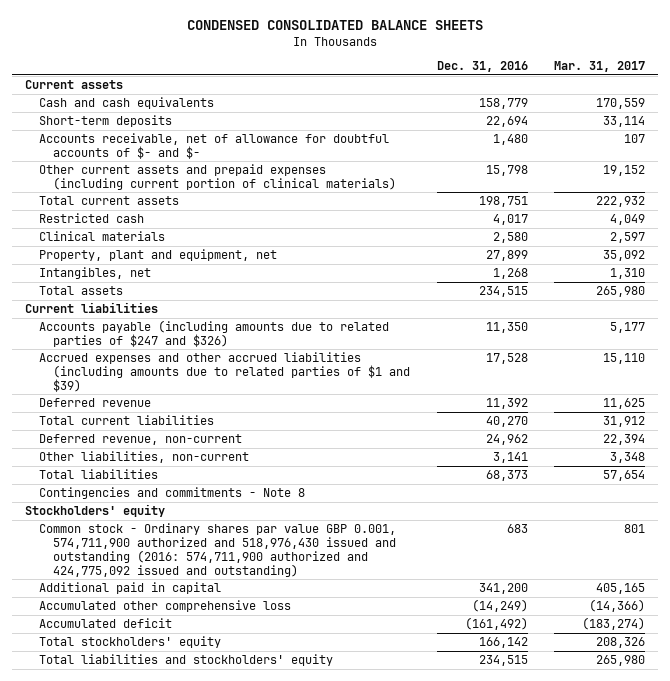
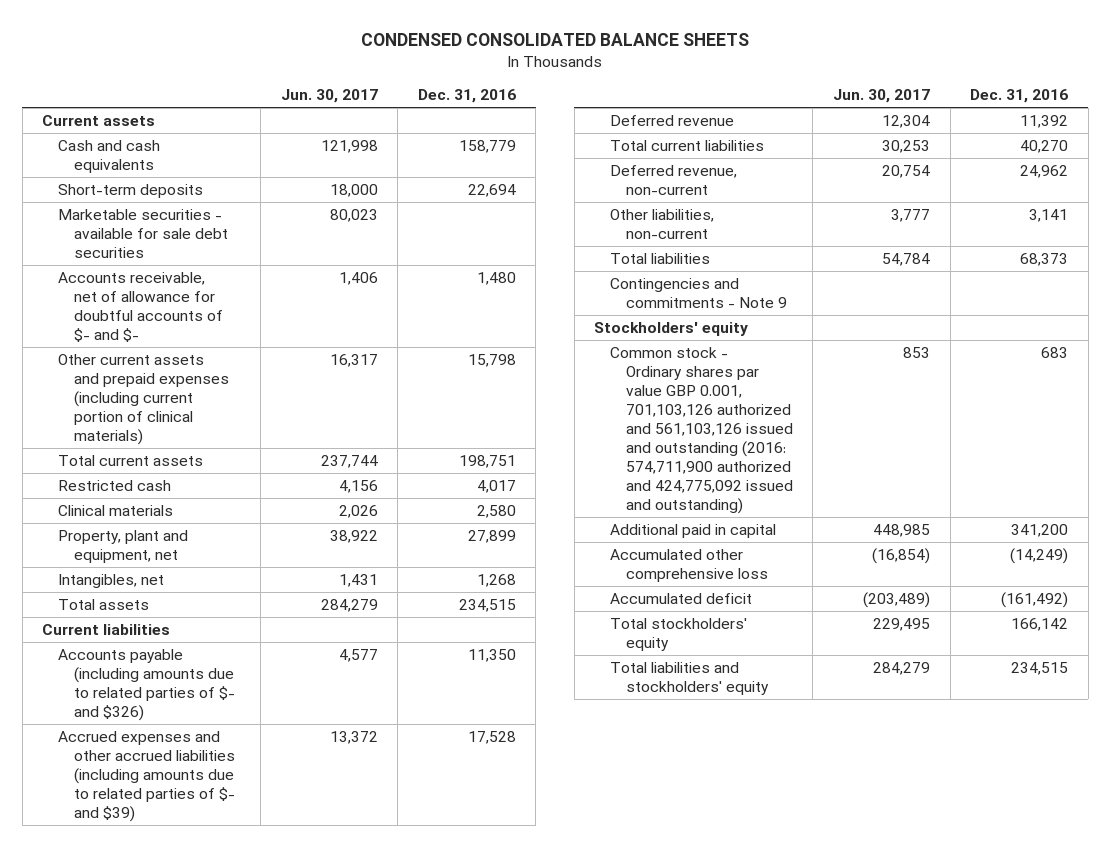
- | Dec. 31, 2016 | Mar. 31, 2017
+ | Jun. 30, 2017 | Dec. 31, 2016
+ Marketable securities - available for sale debt securities | 80,023 |
- Accounts payable (including amounts due to related parties of $247 and $326) | 11,350 | 5,177
- Accrued expenses and other accrued liabilities (including amounts due to related parties of $1 and $39) | 17,528 | 15,110
+ Accounts payable (including amounts due to related parties of $- and $326) | 4,577 | 11,350
+ Accrued expenses and other accrued liabilities (including amounts due to related parties of $- and $39) | 13,372 | 17,528
- Contingencies and commitments - Note 8
+ Contingencies and commitments - Note 9
- Common stock - Ordinary shares par value GBP 0.001, 574,711,900 authorized and 518,976,430 issued and outstanding (2016: 574,711,900 authorized and 424,775,092 issued and outstanding) | 683 | 801
+ Common stock - Ordinary shares par value GBP 0.001, 701,103,126 authorized and 561,103,126 issued and outstanding (2016: 574,711,900 authorized and 424,775,092 issued and outstanding) | 853 | 683

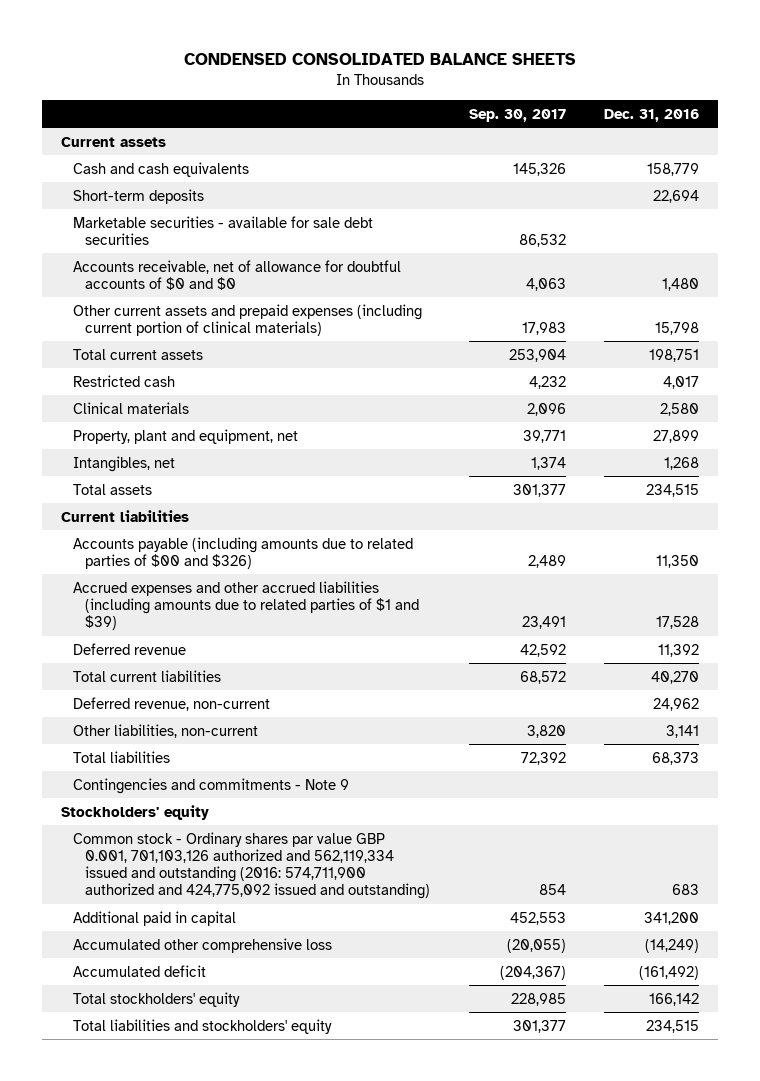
- | Jun. 30, 2017 | Dec. 31, 2016
+ | Sep. 30, 2017 | Dec. 31, 2016
- Accounts receivable, net of allowance for doubtful accounts of $- and $- | 1,406 | 1,480
+ Accounts receivable, net of allowance for doubtful accounts of $0 and $0 | 4,063 | 1,480
- Accounts payable (including amounts due to related parties of $- and $326) | 4,577 | 11,350
- Accrued expenses and other accrued liabilities (including amounts due to related parties of $- and $39) | 13,372 | 17,528
+ Accounts payable (including amounts due to related parties of $00 and $326) | 2,489 | 11,350
+ Accrued expenses and other accrued liabilities (including amounts due to related parties of $1 and $39) | 23,491 | 17,528
- Common stock - Ordinary shares par value GBP 0.001, 701,103,126 authorized and 561,103,126 issued and outstanding (2016: 574,711,900 authorized and 424,775,092 issued and outstanding) | 853 | 683
+ Common stock - Ordinary shares par value GBP 0.001, 701,103,126 authorized and 562,119,334 issued and outstanding (2016: 574,711,900 authorized and 424,775,092 issued and outstanding) | 854 | 683

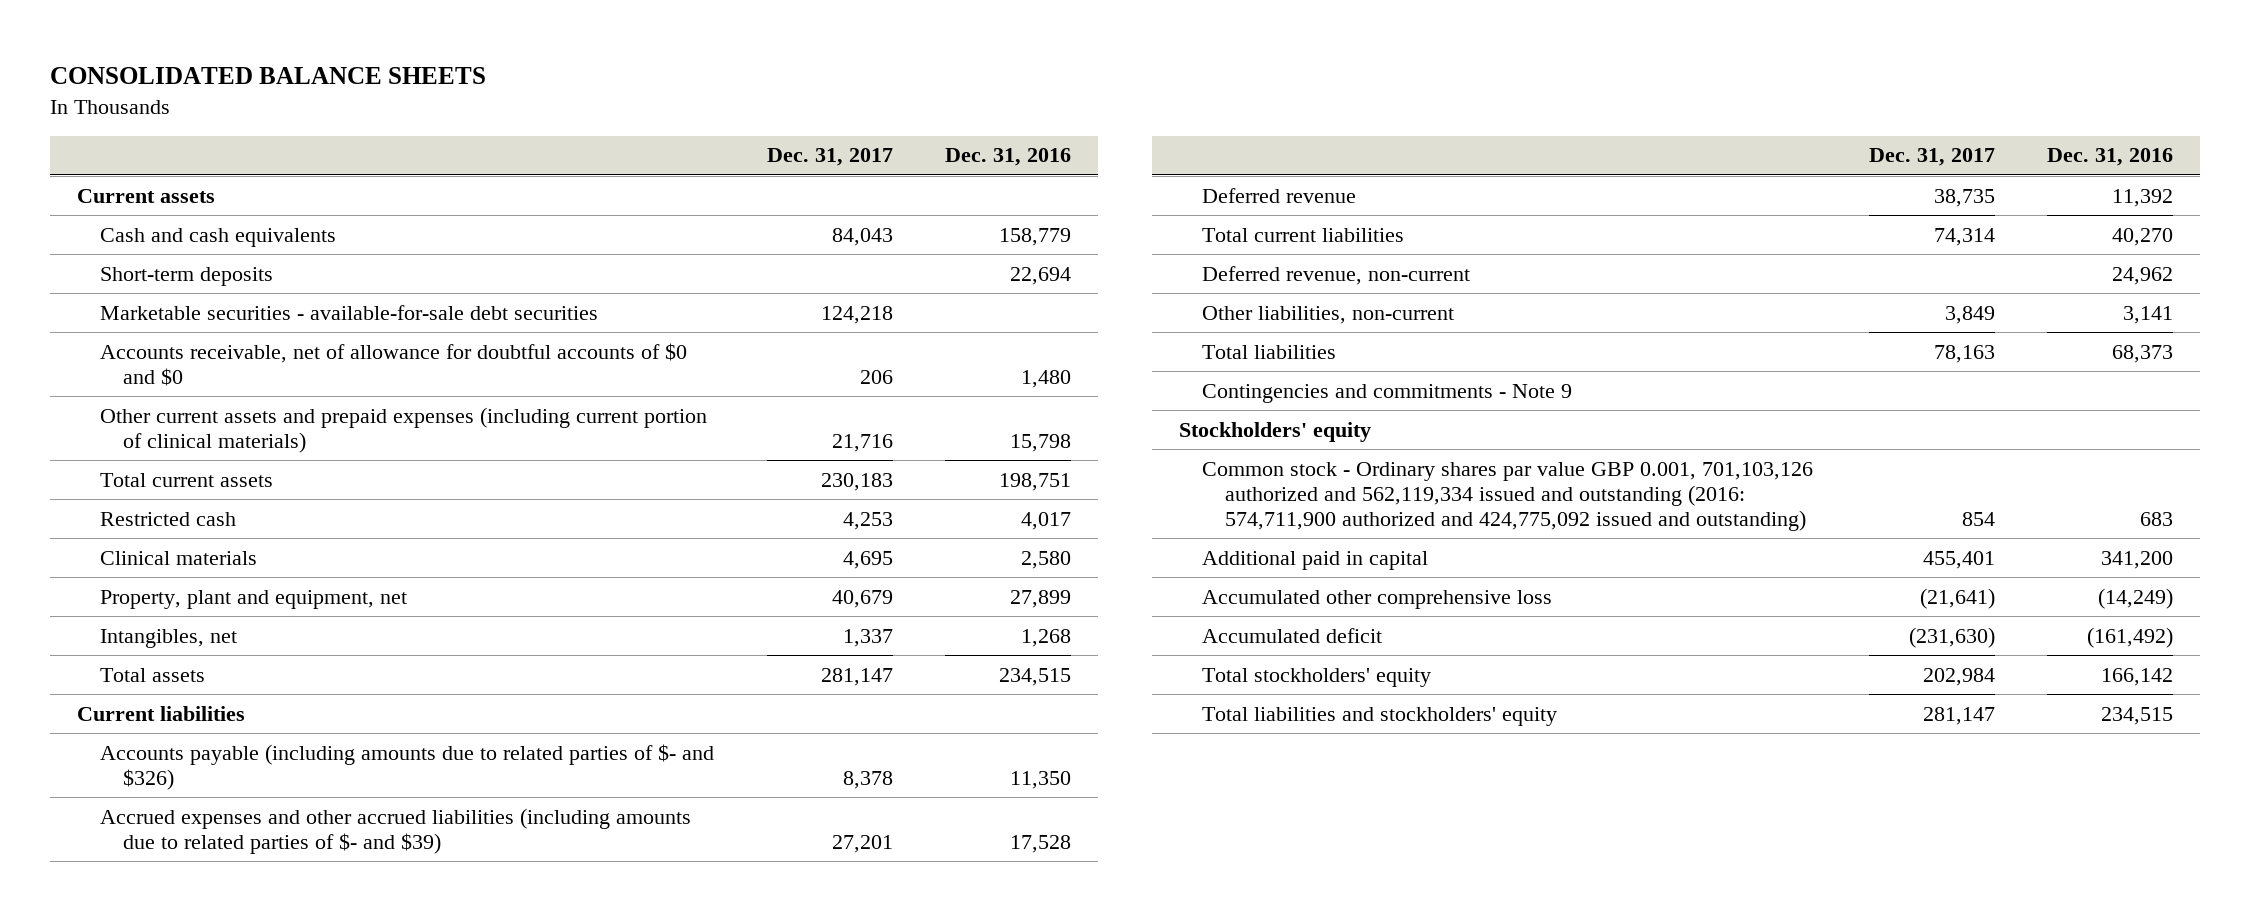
- CONDENSED CONSOLIDATED BALANCE SHEETS
+ CONSOLIDATED BALANCE SHEETS
- | Sep. 30, 2017 | Dec. 31, 2016
+ | Dec. 31, 2017 | Dec. 31, 2016
- Marketable securities - available for sale debt securities | 86,532 |
+ Marketable securities - available-for-sale debt securities | 124,218 |
- Accounts payable (including amounts due to related parties of $00 and $326) | 2,489 | 11,350
- Accrued expenses and other accrued liabilities (including amounts due to related parties of $1 and $39) | 23,491 | 17,528
+ Accounts payable (including amounts due to related parties of $- and $326) | 8,378 | 11,350
+ Accrued expenses and other accrued liabilities (including amounts due to related parties of $- and $39) | 27,201 | 17,528

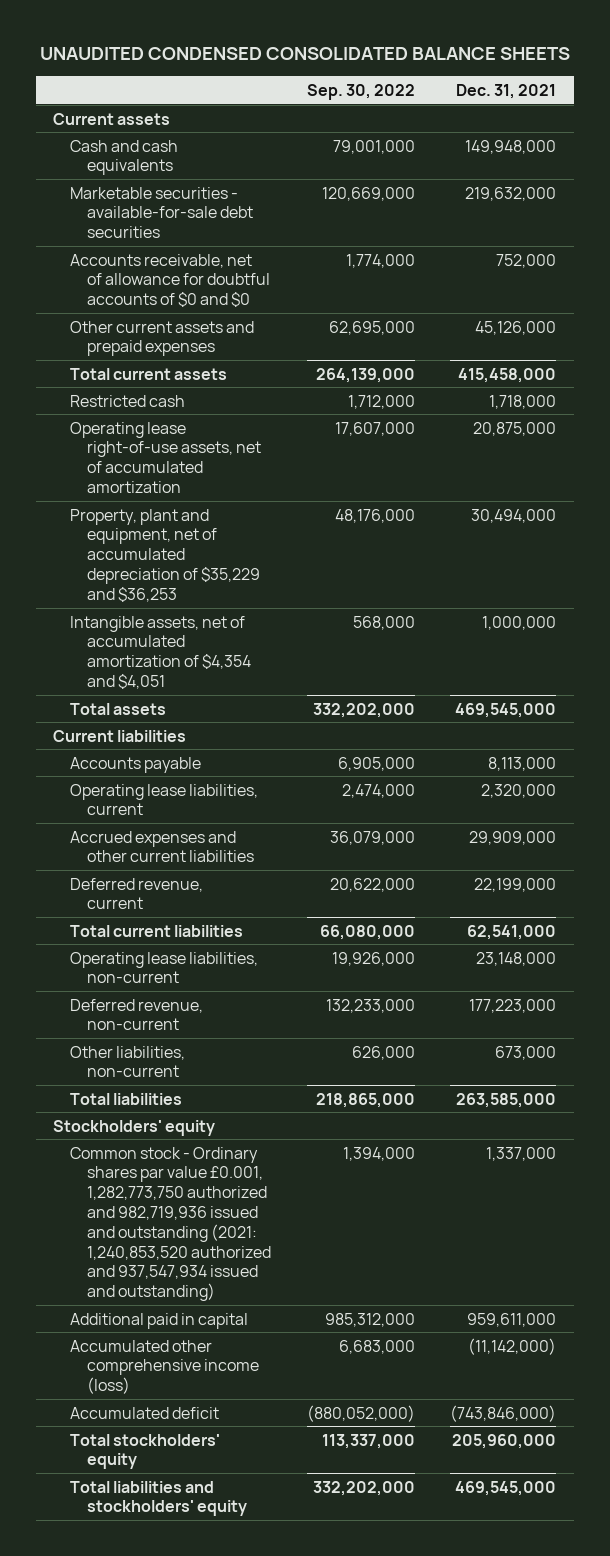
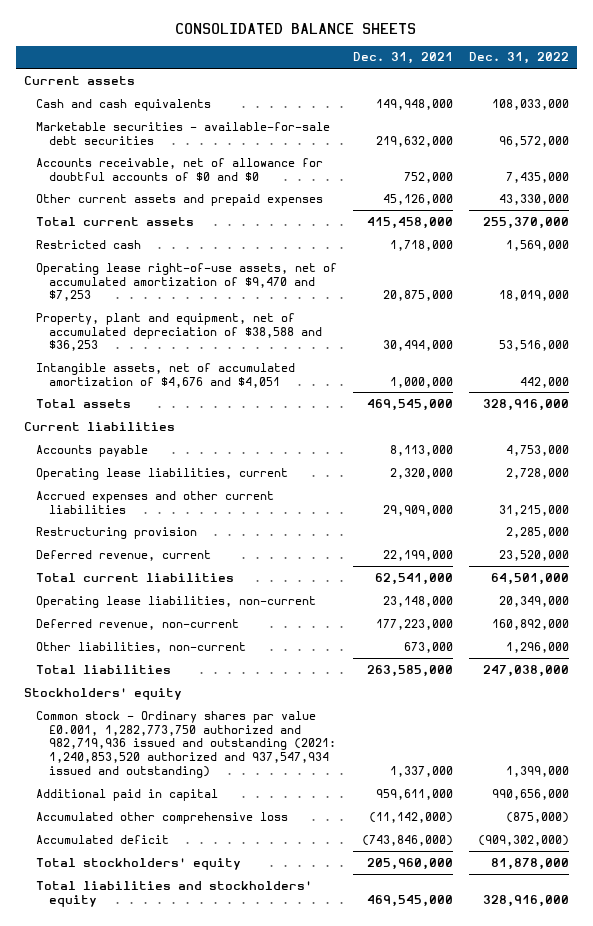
- UNAUDITED CONDENSED CONSOLIDATED BALANCE SHEETS
+ CONSOLIDATED BALANCE SHEETS
- | Sep. 30, 2022 | Dec. 31, 2021
+ | Dec. 31, 2021 | Dec. 31, 2022
- Operating lease right-of-use assets, net of accumulated amortization | 17,607,000 | 20,875,000
- Property, plant and equipment, net of accumulated depreciation of $35,229 and $36,253 | 48,176,000 | 30,494,000
- Intangible assets, net of accumulated amortization of $4,354 and $4,051 | 568,000 | 1,000,000
+ Operating lease right-of-use assets, net of accumulated amortization of $9,470 and $7,253 | 20,875,000 | 18,019,000
+ Property, plant and equipment, net of accumulated depreciation of $38,588 and $36,253 | 30,494,000 | 53,516,000
+ Intangible assets, net of accumulated amortization of $4,676 and $4,051 | 1,000,000 | 442,000
+ Restructuring provision | | 2,285,000
- Accumulated other comprehensive income (loss) | 6,683,000 | (11,142,000)
+ Accumulated other comprehensive loss | (11,142,000) | (875,000)

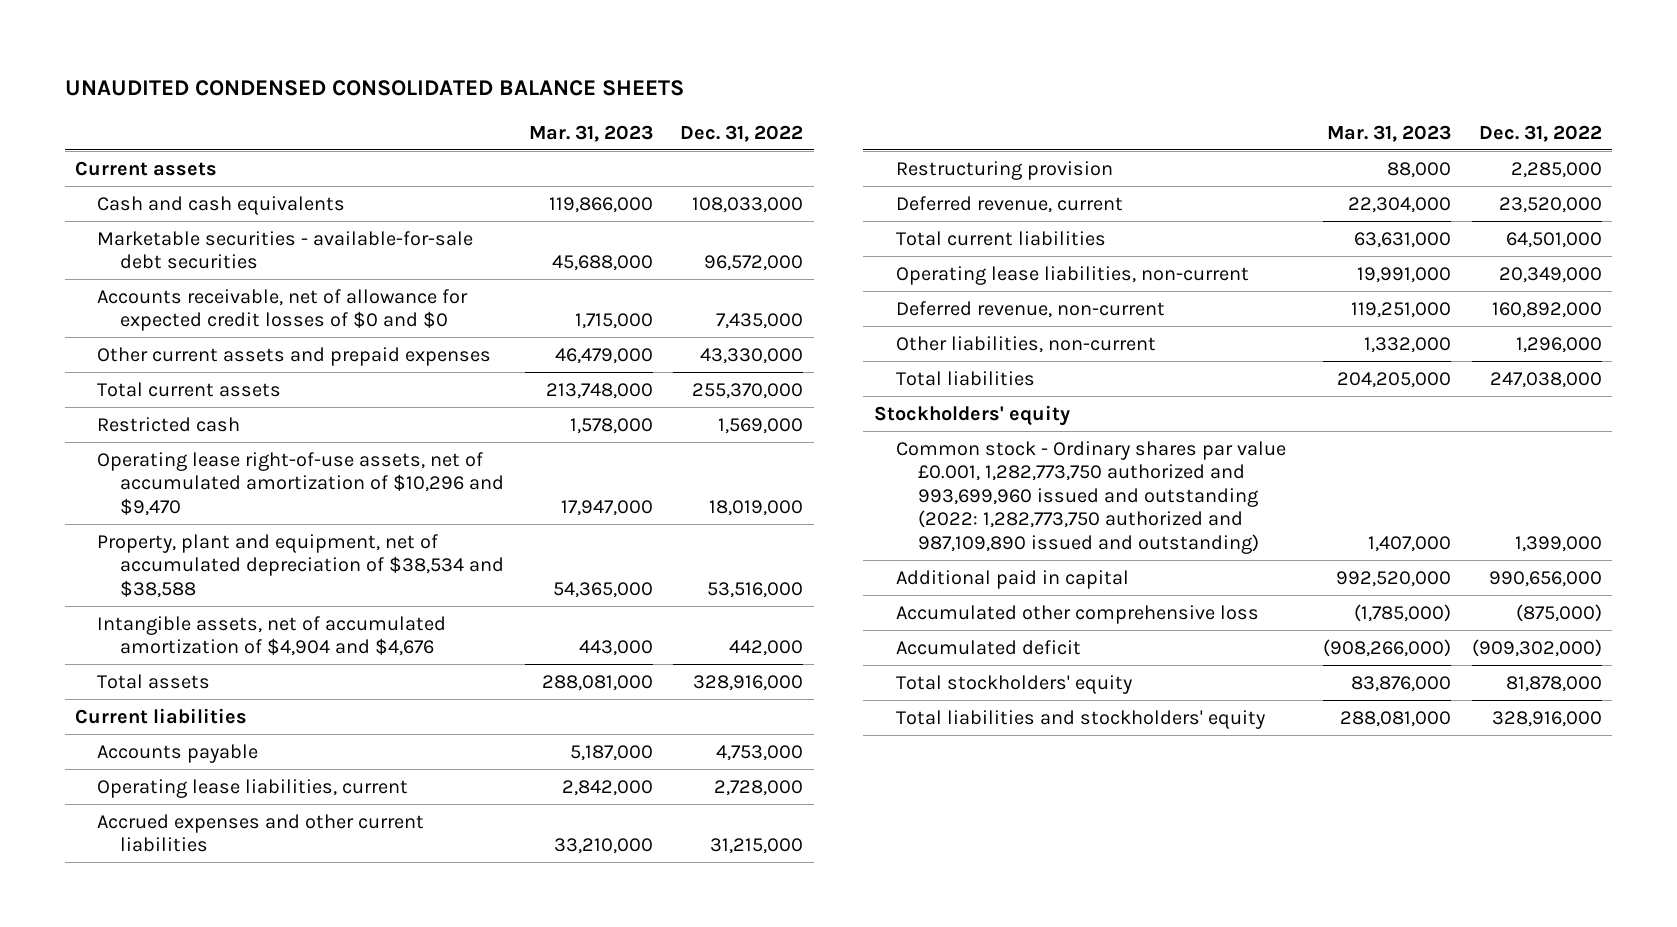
- CONSOLIDATED BALANCE SHEETS
+ UNAUDITED CONDENSED CONSOLIDATED BALANCE SHEETS
- | Dec. 31, 2021 | Dec. 31, 2022
+ | Mar. 31, 2023 | Dec. 31, 2022
- Accounts receivable, net of allowance for doubtful accounts of $0 and $0 | 752,000 | 7,435,000
+ Accounts receivable, net of allowance for expected credit losses of $0 and $0 | 1,715,000 | 7,435,000
- Operating lease right-of-use assets, net of accumulated amortization of $9,470 and $7,253 | 20,875,000 | 18,019,000
- Property, plant and equipment, net of accumulated depreciation of $38,588 and $36,253 | 30,494,000 | 53,516,000
- Intangible assets, net of accumulated amortization of $4,676 and $4,051 | 1,000,000 | 442,000
+ Operating lease right-of-use assets, net of accumulated amortization of $10,296 and $9,470 | 17,947,000 | 18,019,000
+ Property, plant and equipment, net of accumulated depreciation of $38,534 and $38,588 | 54,365,000 | 53,516,000
+ Intangible assets, net of accumulated amortization of $4,904 and $4,676 | 443,000 | 442,000
- Common stock - Ordinary shares par value £0.001, 1,282,773,750 authorized and 982,719,936 issued and outstanding (2021: 1,240,853,520 authorized and 937,547,934 issued and outstanding) | 1,337,000 | 1,399,000
+ Common stock - Ordinary shares par value £0.001, 1,282,773,750 authorized and 993,699,960 issued and outstanding (2022: 1,282,773,750 authorized and 987,109,890 issued and outstanding) | 1,407,000 | 1,399,000

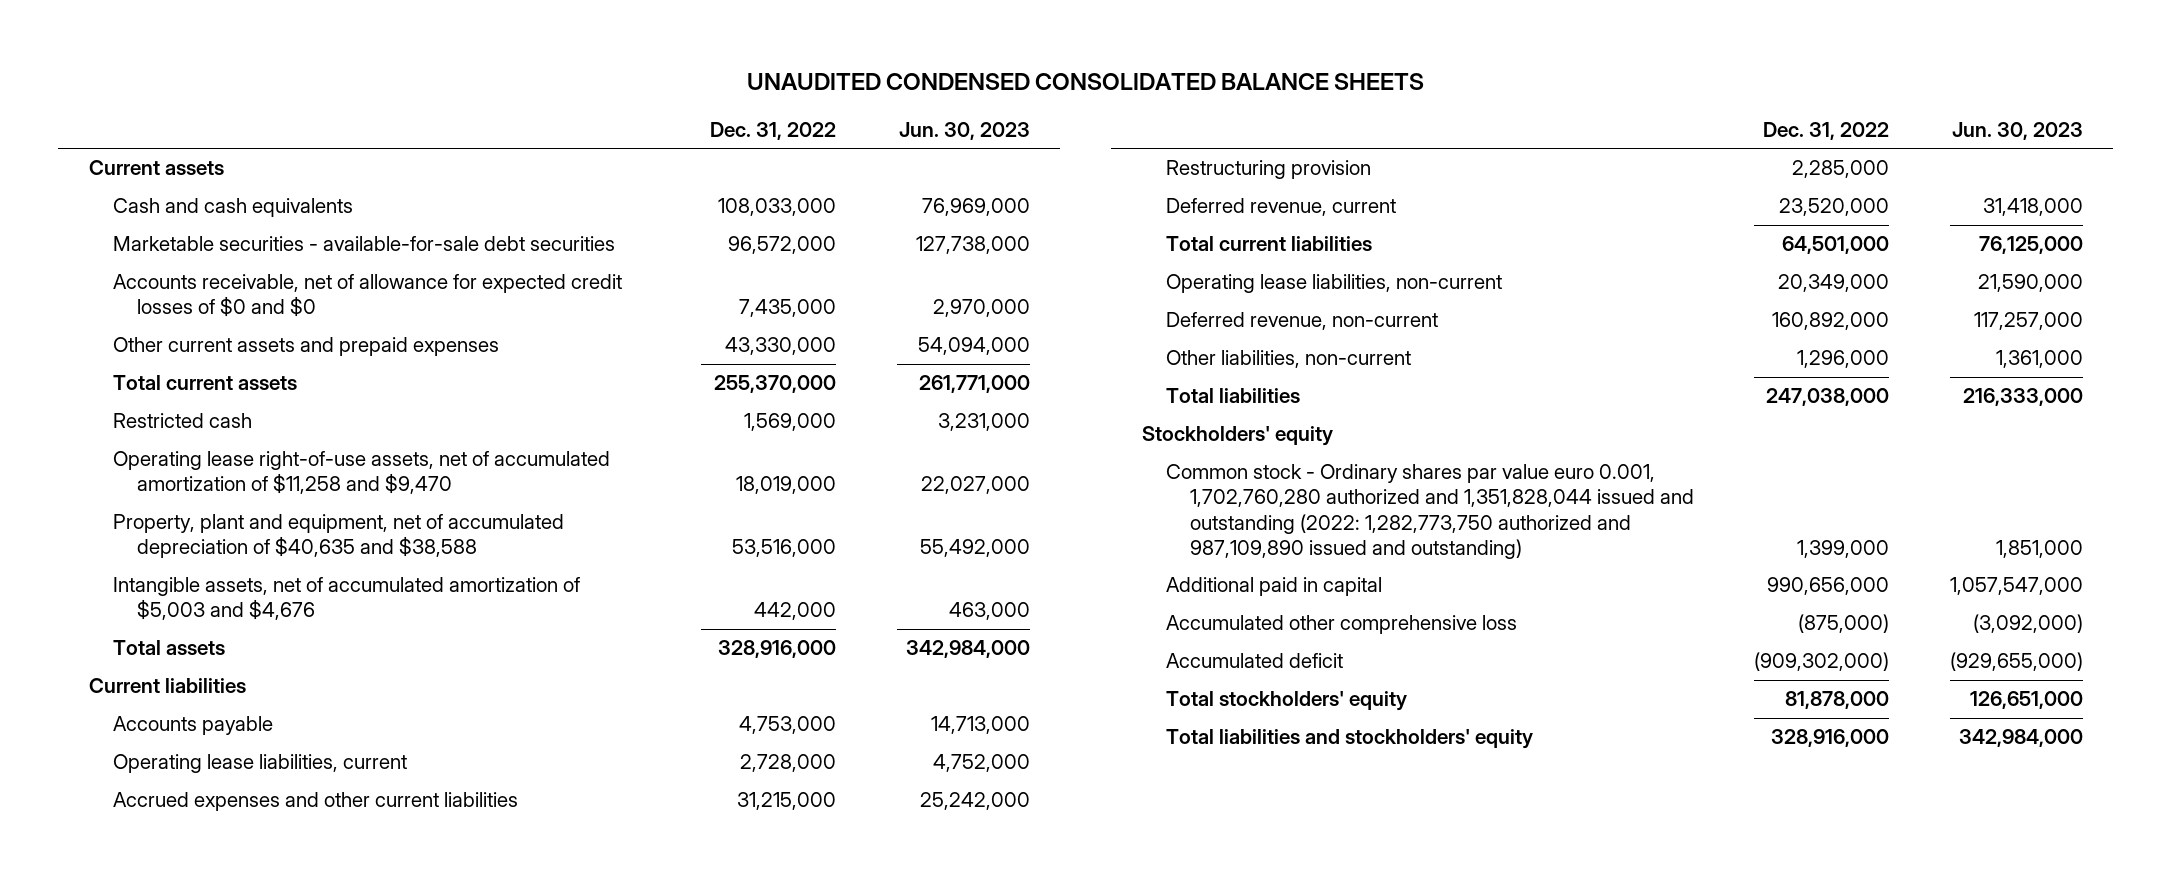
- | Mar. 31, 2023 | Dec. 31, 2022
+ | Dec. 31, 2022 | Jun. 30, 2023
- Operating lease right-of-use assets, net of accumulated amortization of $10,296 and $9,470 | 17,947,000 | 18,019,000
- Property, plant and equipment, net of accumulated depreciation of $38,534 and $38,588 | 54,365,000 | 53,516,000
- Intangible assets, net of accumulated amortization of $4,904 and $4,676 | 443,000 | 442,000
+ Operating lease right-of-use assets, net of accumulated amortization of $11,258 and $9,470 | 18,019,000 | 22,027,000
+ Property, plant and equipment, net of accumulated depreciation of $40,635 and $38,588 | 53,516,000 | 55,492,000
+ Intangible assets, net of accumulated amortization of $5,003 and $4,676 | 442,000 | 463,000
- Common stock - Ordinary shares par value £0.001, 1,282,773,750 authorized and 993,699,960 issued and outstanding (2022: 1,282,773,750 authorized and 987,109,890 issued and outstanding) | 1,407,000 | 1,399,000
+ Common stock - Ordinary shares par value euro 0.001, 1,702,760,280 authorized and 1,351,828,044 issued and outstanding (2022: 1,282,773,750 authorized and 987,109,890 issued and outstanding) | 1,399,000 | 1,851,000

